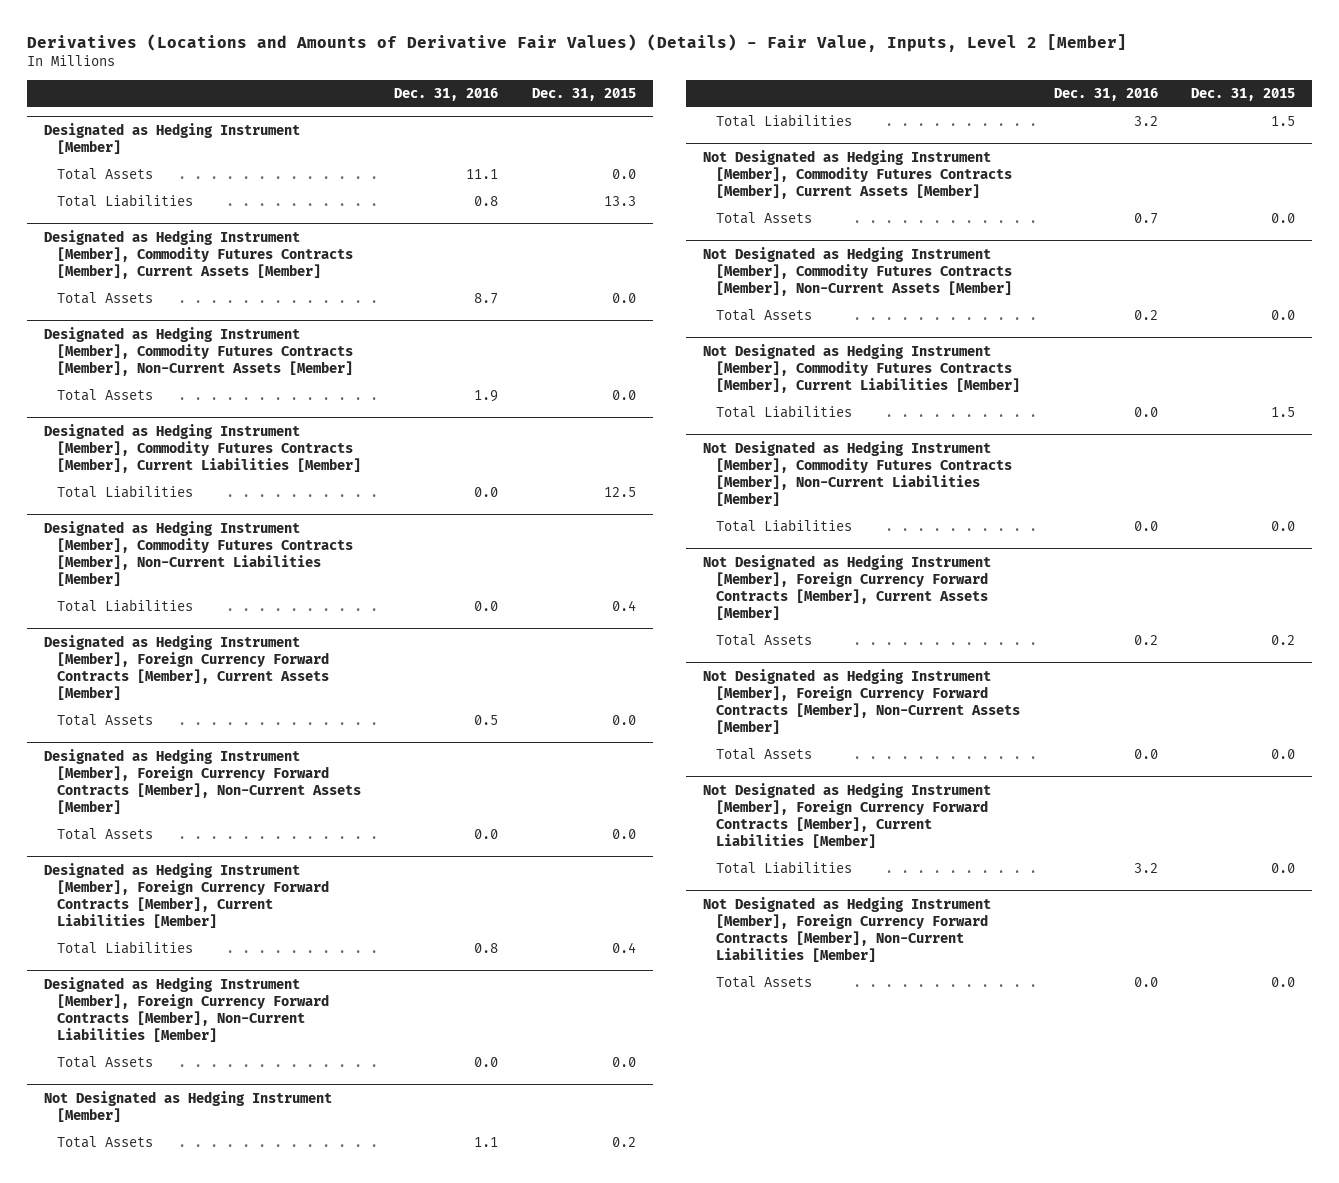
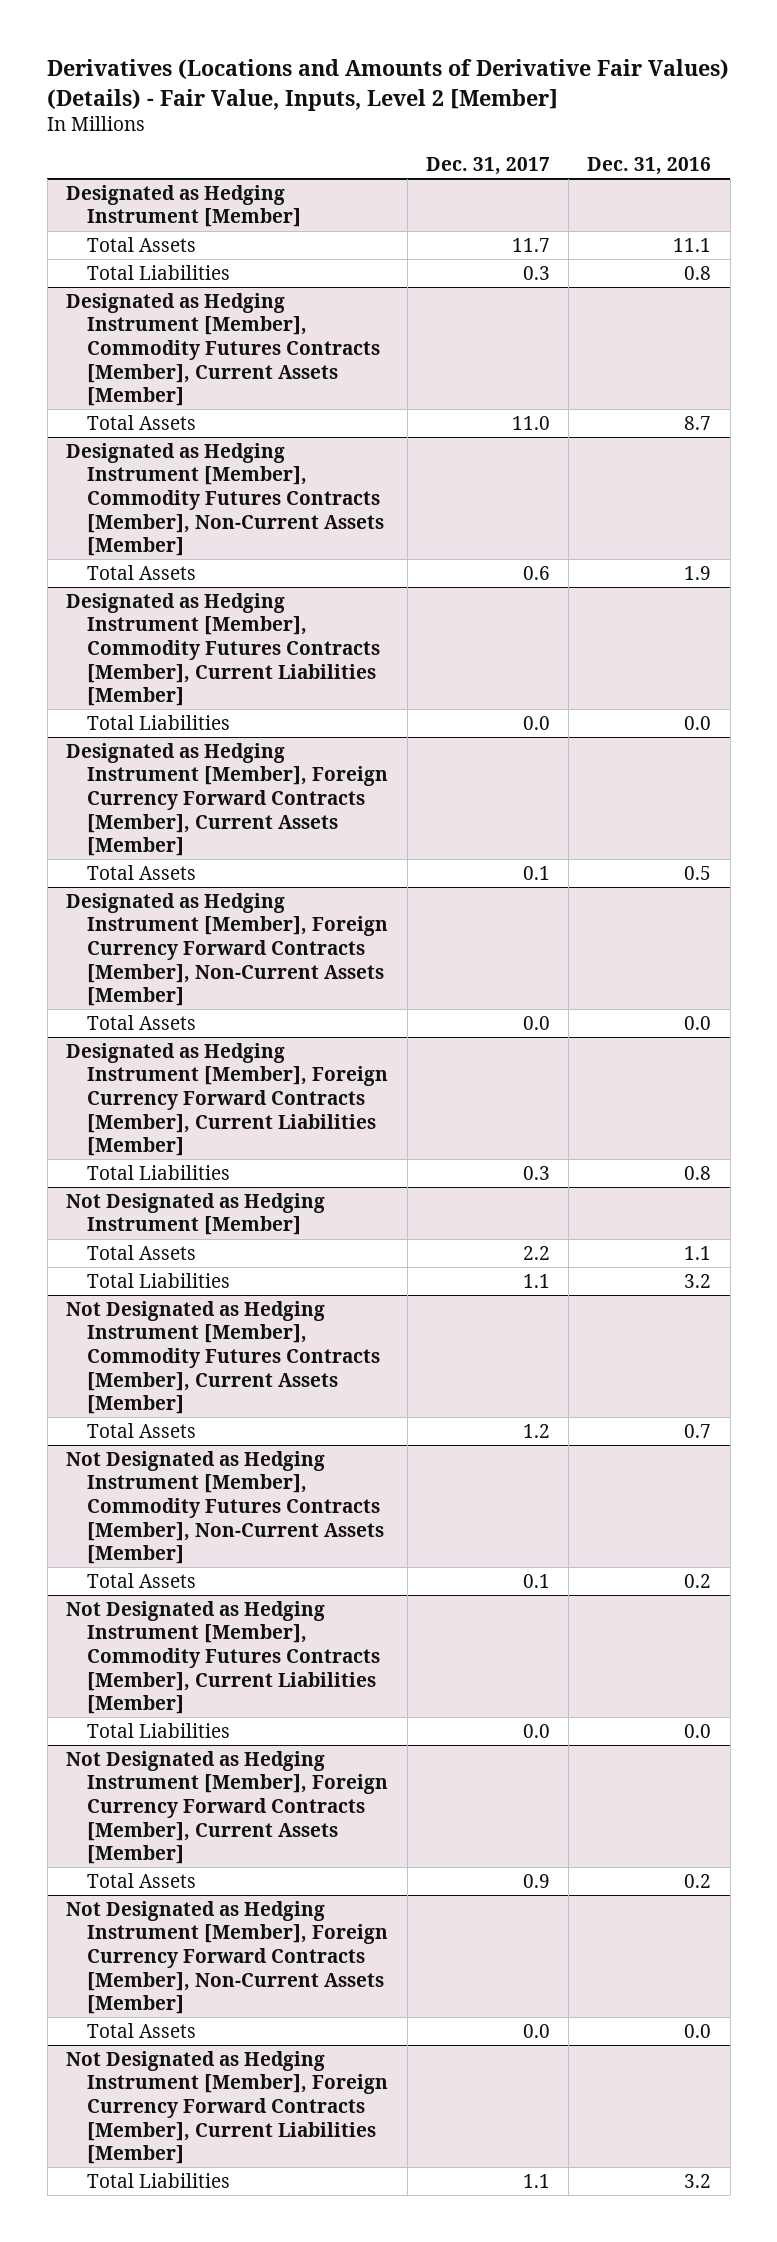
- | Dec. 31, 2016 | Dec. 31, 2015
+ | Dec. 31, 2017 | Dec. 31, 2016
- Designated as Hedging Instrument [Member], Commodity Futures Contracts [Member], Non-Current Liabilities [Member]
- Total Liabilities | 0.0 | 0.4
- Designated as Hedging Instrument [Member], Foreign Currency Forward Contracts [Member], Non-Current Liabilities [Member]
- Total Assets | 0.0 | 0.0
- Not Designated as Hedging Instrument [Member], Commodity Futures Contracts [Member], Non-Current Liabilities [Member]
- Total Liabilities | 0.0 | 0.0
- Not Designated as Hedging Instrument [Member], Foreign Currency Forward Contracts [Member], Non-Current Liabilities [Member]
- Total Assets | 0.0 | 0.0

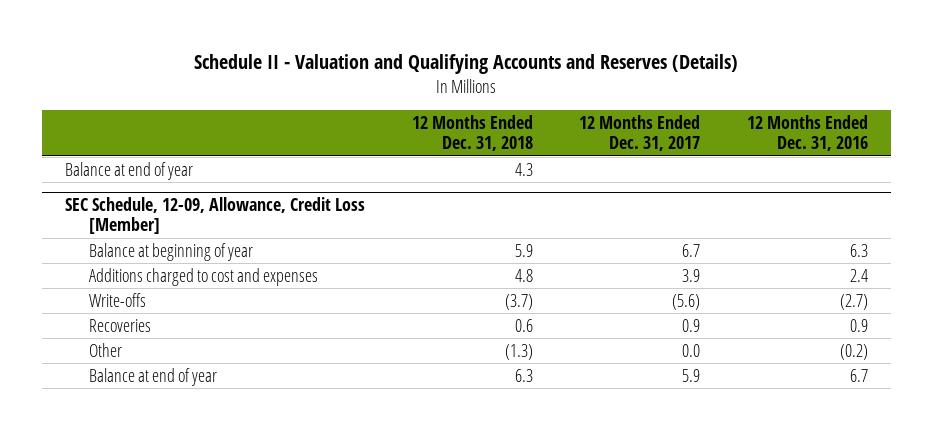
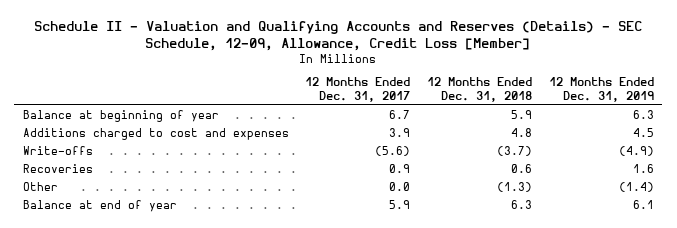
- Schedule II - Valuation and Qualifying Accounts and Reserves (Details)
+ Schedule II - Valuation and Qualifying Accounts and Reserves (Details) - SEC Schedule, 12-09, Allowance, Credit Loss [Member]
- | 12 Months Ended Dec. 31, 2018 | 12 Months Ended Dec. 31, 2017 | 12 Months Ended Dec. 31, 2016
+ | 12 Months Ended Dec. 31, 2017 | 12 Months Ended Dec. 31, 2018 | 12 Months Ended Dec. 31, 2019
- Balance at end of year | 4.3 | |
- SEC Schedule, 12-09, Allowance, Credit Loss [Member]

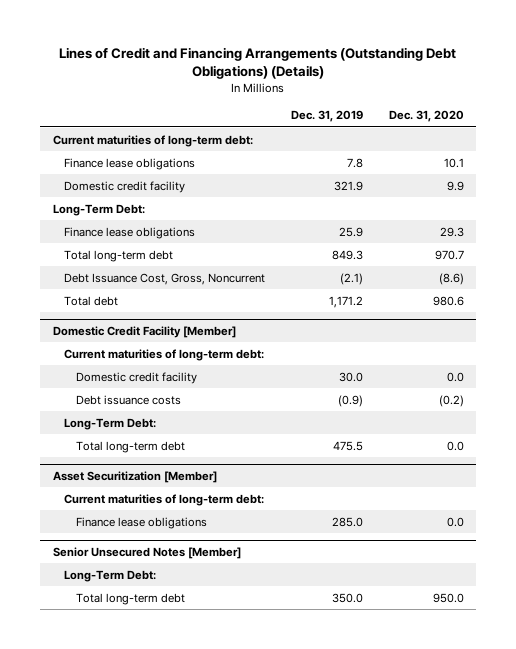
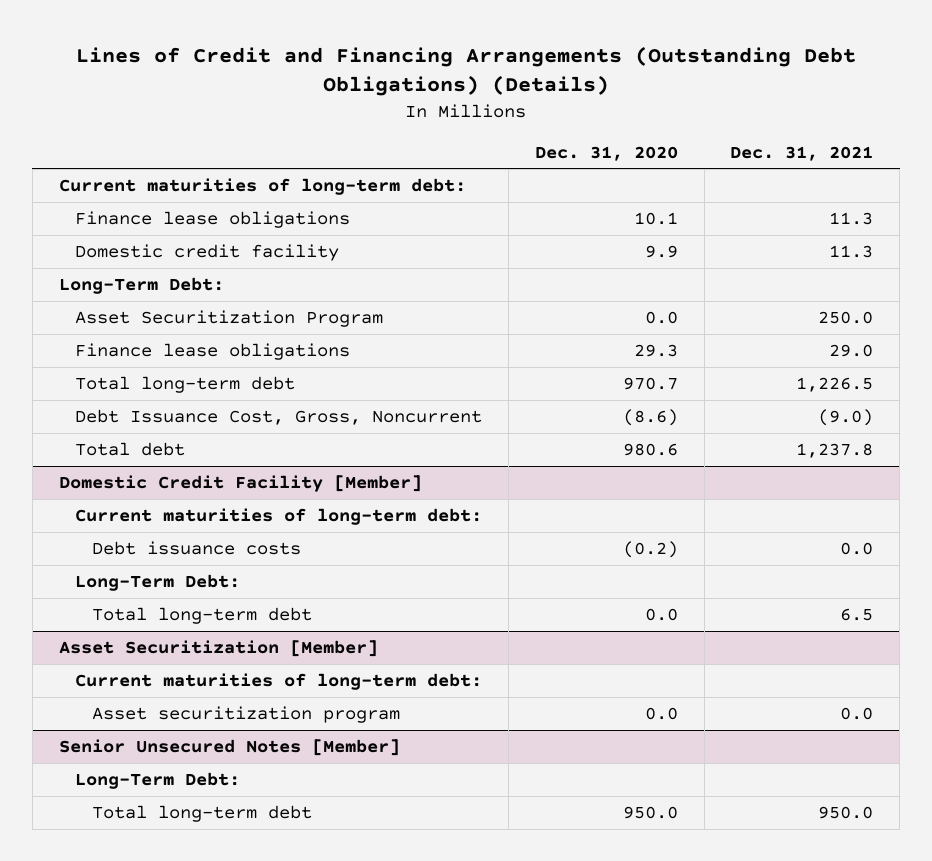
- | Dec. 31, 2019 | Dec. 31, 2020
+ | Dec. 31, 2020 | Dec. 31, 2021
+ Asset Securitization Program | 0.0 | 250.0
@ Domestic Credit Facility [Member]
- Domestic credit facility | 30.0 | 0.0
@ Asset Securitization [Member]
- Finance lease obligations | 285.0 | 0.0
+ Asset securitization program | 0.0 | 0.0

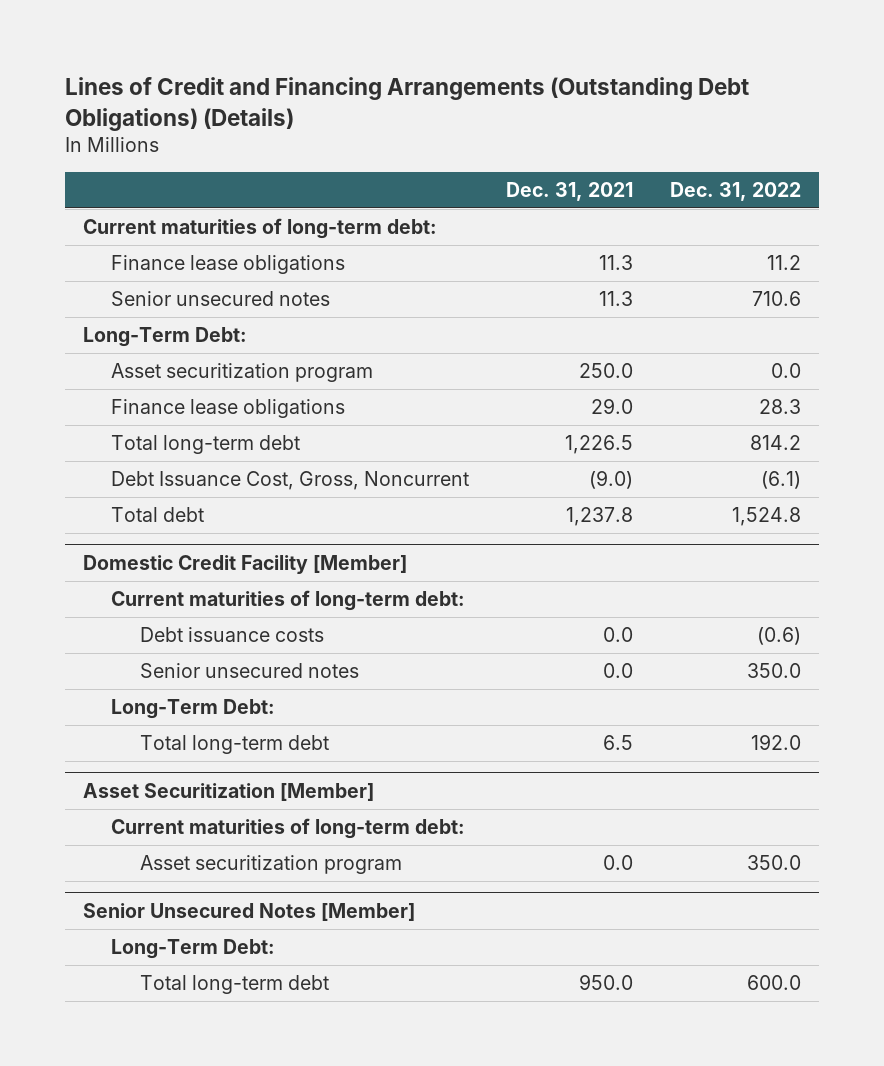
- | Dec. 31, 2020 | Dec. 31, 2021
+ | Dec. 31, 2021 | Dec. 31, 2022
- Domestic credit facility | 9.9 | 11.3
+ Senior unsecured notes | 11.3 | 710.6
- Asset Securitization Program | 0.0 | 250.0
+ Asset securitization program | 250.0 | 0.0
@ Domestic Credit Facility [Member]
+ Senior unsecured notes | 0.0 | 350.0

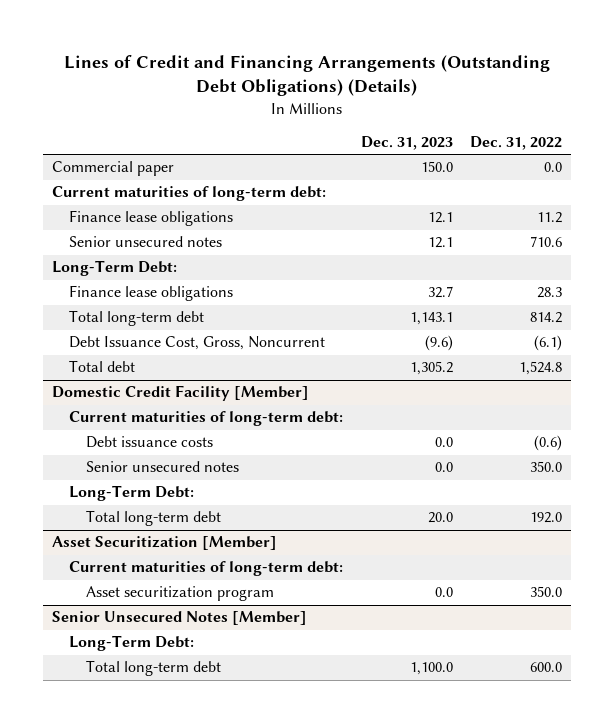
- | Dec. 31, 2021 | Dec. 31, 2022
+ | Dec. 31, 2023 | Dec. 31, 2022
+ Commercial paper | 150.0 | 0.0
- Asset securitization program | 250.0 | 0.0

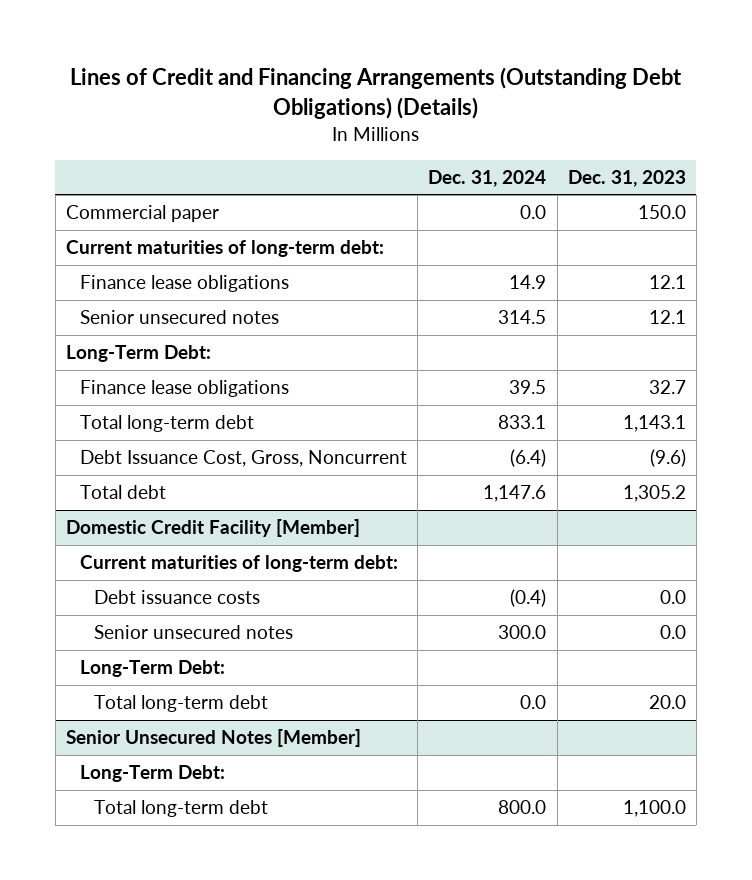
- | Dec. 31, 2023 | Dec. 31, 2022
+ | Dec. 31, 2024 | Dec. 31, 2023
- Asset Securitization [Member]
- Current maturities of long-term debt:
- Asset securitization program | 0.0 | 350.0

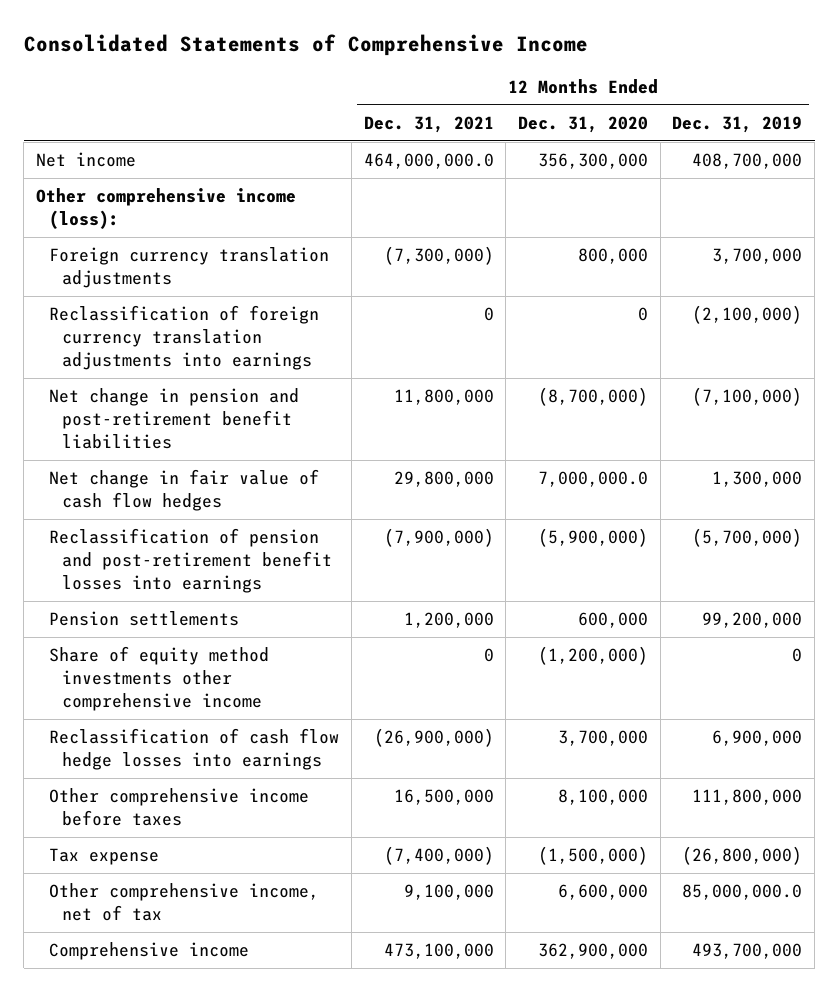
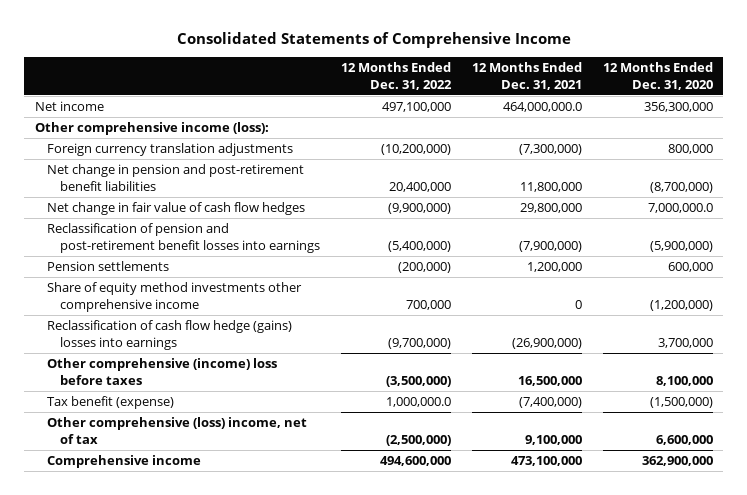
- | 12 Months Ended Dec. 31, 2021 | 12 Months Ended Dec. 31, 2020 | 12 Months Ended Dec. 31, 2019
+ | 12 Months Ended Dec. 31, 2022 | 12 Months Ended Dec. 31, 2021 | 12 Months Ended Dec. 31, 2020
- Reclassification of foreign currency translation adjustments into earnings | 0 | 0 | (2,100,000)
- Reclassification of cash flow hedge losses into earnings | (26,900,000) | 3,700,000 | 6,900,000
- Other comprehensive income before taxes | 16,500,000 | 8,100,000 | 111,800,000
- Tax expense | (7,400,000) | (1,500,000) | (26,800,000)
- Other comprehensive income, net of tax | 9,100,000 | 6,600,000 | 85,000,000.0
+ Reclassification of cash flow hedge (gains) losses into earnings | (9,700,000) | (26,900,000) | 3,700,000
+ Other comprehensive (income) loss before taxes | (3,500,000) | 16,500,000 | 8,100,000
+ Tax benefit (expense) | 1,000,000.0 | (7,400,000) | (1,500,000)
+ Other comprehensive (loss) income, net of tax | (2,500,000) | 9,100,000 | 6,600,000

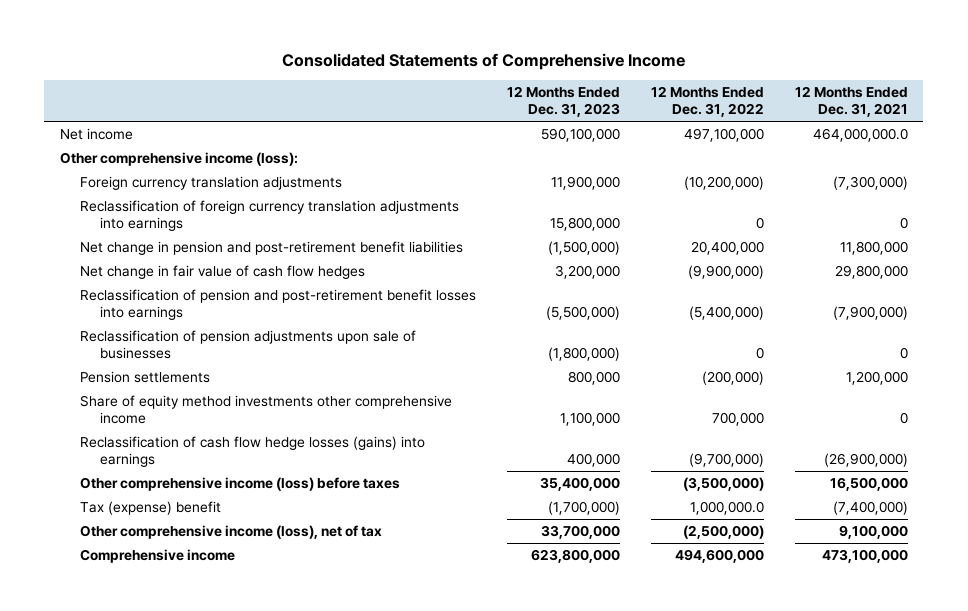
- | 12 Months Ended Dec. 31, 2022 | 12 Months Ended Dec. 31, 2021 | 12 Months Ended Dec. 31, 2020
+ | 12 Months Ended Dec. 31, 2023 | 12 Months Ended Dec. 31, 2022 | 12 Months Ended Dec. 31, 2021
+ Reclassification of foreign currency translation adjustments into earnings | 15,800,000 | 0 | 0
+ Reclassification of pension adjustments upon sale of businesses | (1,800,000) | 0 | 0
- Reclassification of cash flow hedge (gains) losses into earnings | (9,700,000) | (26,900,000) | 3,700,000
- Other comprehensive (income) loss before taxes | (3,500,000) | 16,500,000 | 8,100,000
- Tax benefit (expense) | 1,000,000.0 | (7,400,000) | (1,500,000)
- Other comprehensive (loss) income, net of tax | (2,500,000) | 9,100,000 | 6,600,000
+ Reclassification of cash flow hedge losses (gains) into earnings | 400,000 | (9,700,000) | (26,900,000)
+ Other comprehensive income (loss) before taxes | 35,400,000 | (3,500,000) | 16,500,000
+ Tax (expense) benefit | (1,700,000) | 1,000,000.0 | (7,400,000)
+ Other comprehensive income (loss), net of tax | 33,700,000 | (2,500,000) | 9,100,000

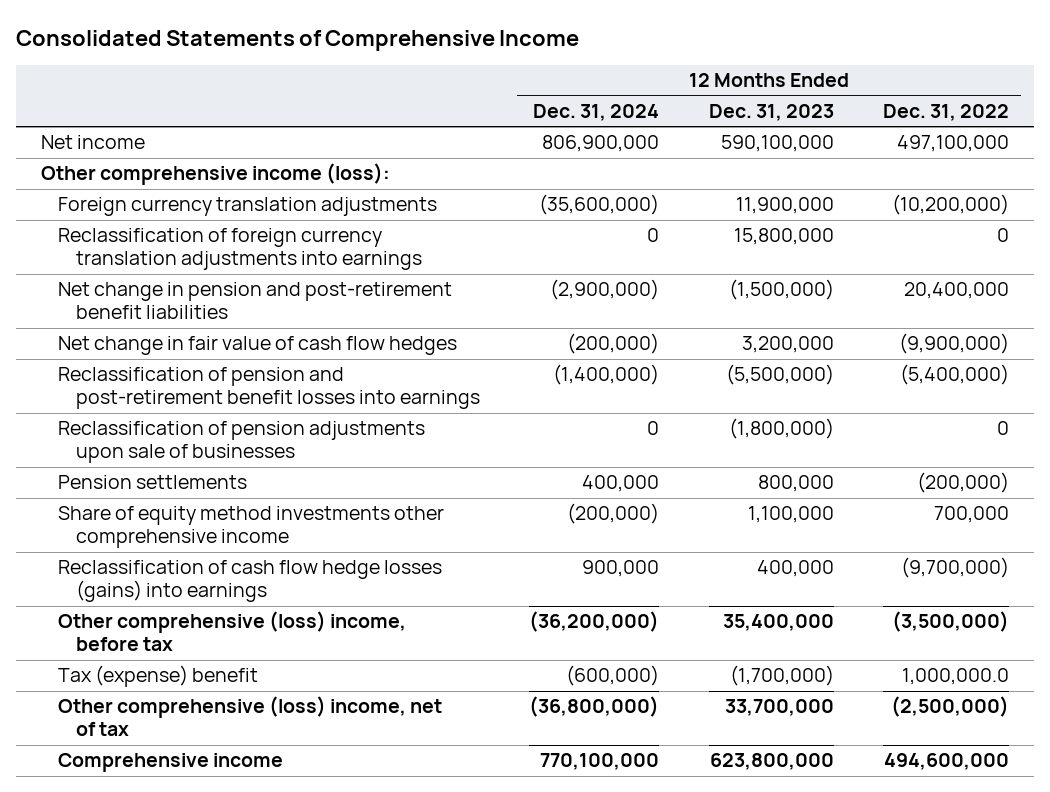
- | 12 Months Ended Dec. 31, 2023 | 12 Months Ended Dec. 31, 2022 | 12 Months Ended Dec. 31, 2021
+ | 12 Months Ended Dec. 31, 2024 | 12 Months Ended Dec. 31, 2023 | 12 Months Ended Dec. 31, 2022
- Other comprehensive income (loss) before taxes | 35,400,000 | (3,500,000) | 16,500,000
+ Other comprehensive (loss) income, before tax | (36,200,000) | 35,400,000 | (3,500,000)
- Other comprehensive income (loss), net of tax | 33,700,000 | (2,500,000) | 9,100,000
+ Other comprehensive (loss) income, net of tax | (36,800,000) | 33,700,000 | (2,500,000)

